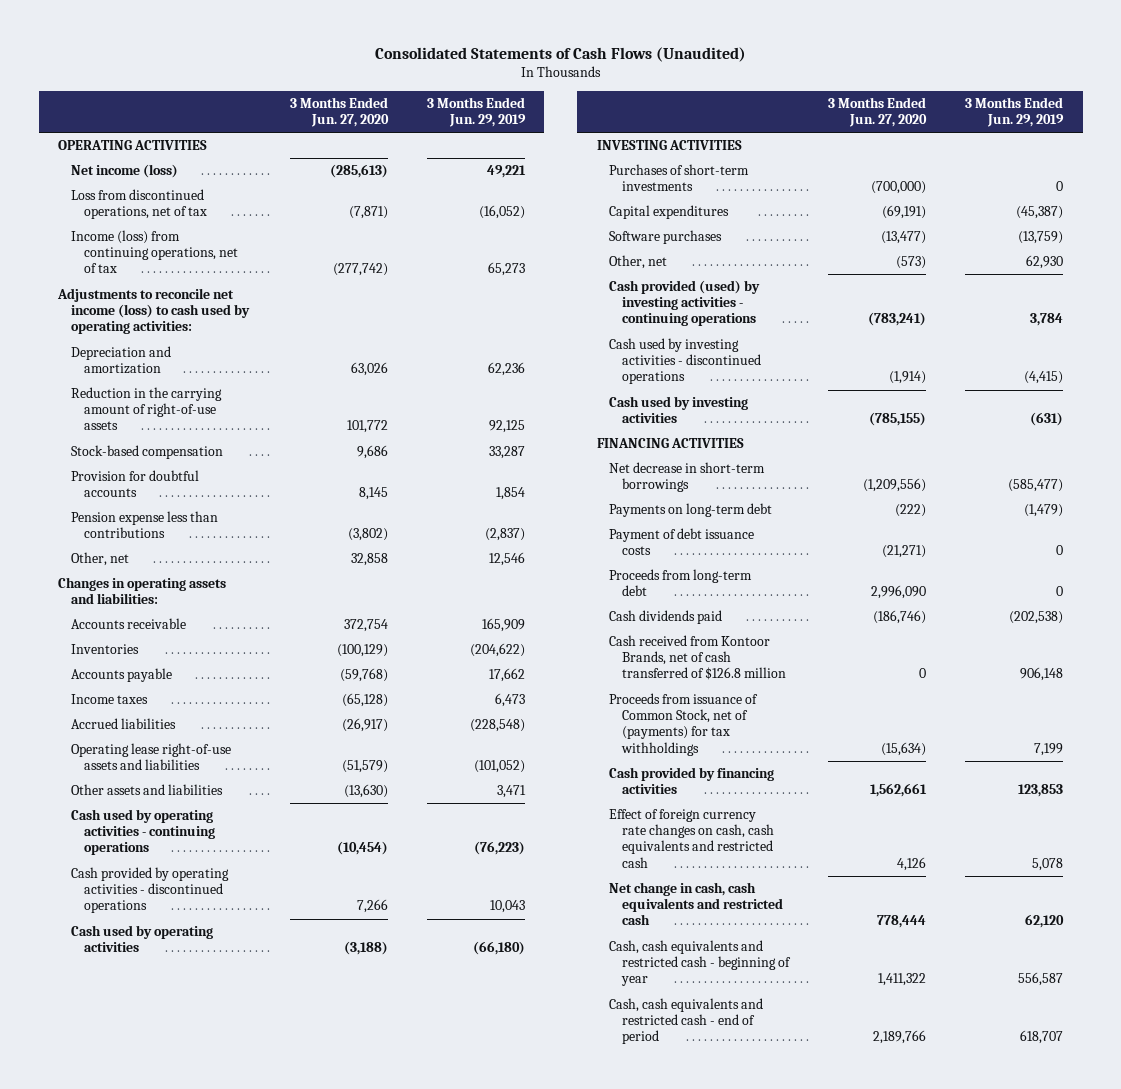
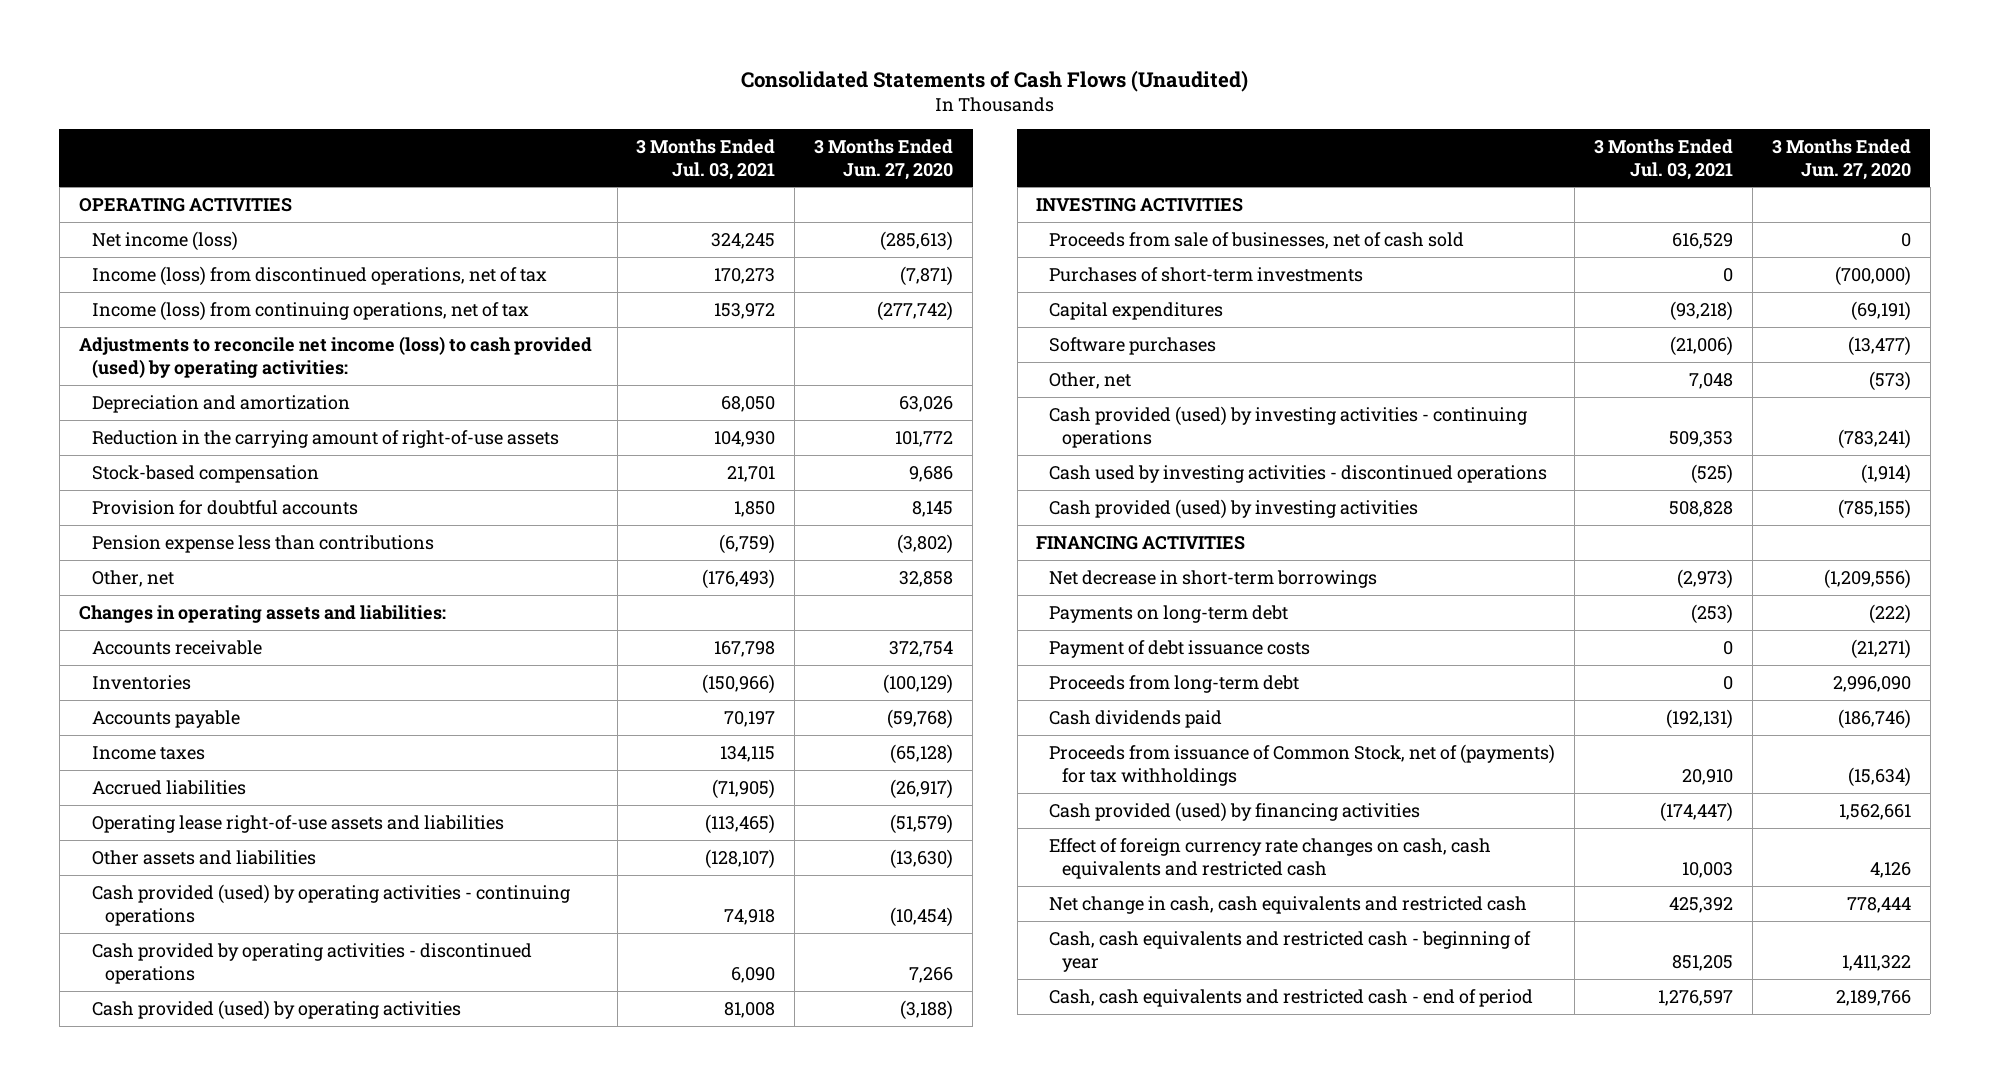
- | 3 Months Ended Jun. 27, 2020 | 3 Months Ended Jun. 29, 2019
+ | 3 Months Ended Jul. 03, 2021 | 3 Months Ended Jun. 27, 2020
- Loss from discontinued operations, net of tax | (7,871) | (16,052)
+ Income (loss) from discontinued operations, net of tax | 170,273 | (7,871)
- Adjustments to reconcile net income (loss) to cash used by operating activities:
+ Adjustments to reconcile net income (loss) to cash provided (used) by operating activities:
- Cash used by operating activities - continuing operations | (10,454) | (76,223)
+ Cash provided (used) by operating activities - continuing operations | 74,918 | (10,454)
- Cash used by operating activities | (3,188) | (66,180)
+ Cash provided (used) by operating activities | 81,008 | (3,188)
+ Proceeds from sale of businesses, net of cash sold | 616,529 | 0
- Cash used by investing activities | (785,155) | (631)
+ Cash provided (used) by investing activities | 508,828 | (785,155)
- Cash received from Kontoor Brands, net of cash transferred of $126.8 million | 0 | 906,148
- Cash provided by financing activities | 1,562,661 | 123,853
+ Cash provided (used) by financing activities | (174,447) | 1,562,661

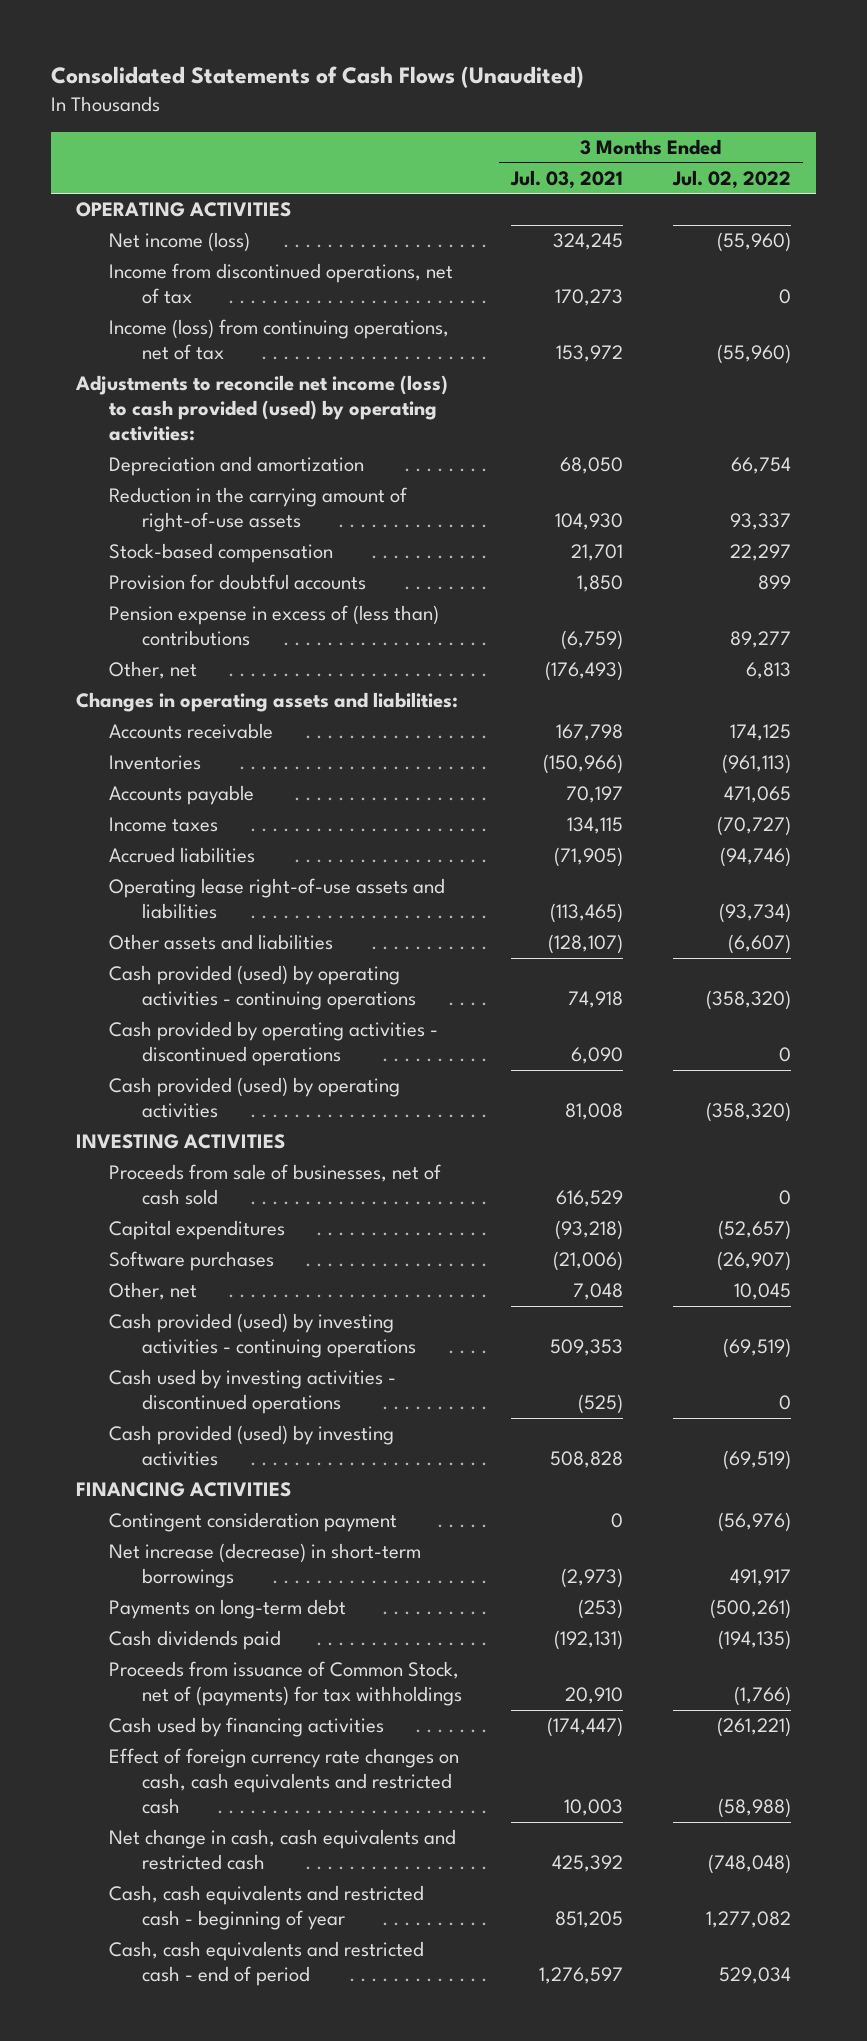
- | 3 Months Ended Jul. 03, 2021 | 3 Months Ended Jun. 27, 2020
+ | 3 Months Ended Jul. 03, 2021 | 3 Months Ended Jul. 02, 2022
- Income (loss) from discontinued operations, net of tax | 170,273 | (7,871)
+ Income from discontinued operations, net of tax | 170,273 | 0
- Pension expense less than contributions | (6,759) | (3,802)
+ Pension expense in excess of (less than) contributions | (6,759) | 89,277
- Purchases of short-term investments | 0 | (700,000)
- Net decrease in short-term borrowings | (2,973) | (1,209,556)
+ Contingent consideration payment | 0 | (56,976)
+ Net increase (decrease) in short-term borrowings | (2,973) | 491,917
- Payment of debt issuance costs | 0 | (21,271)
- Proceeds from long-term debt | 0 | 2,996,090
- Cash provided (used) by financing activities | (174,447) | 1,562,661
+ Cash used by financing activities | (174,447) | (261,221)

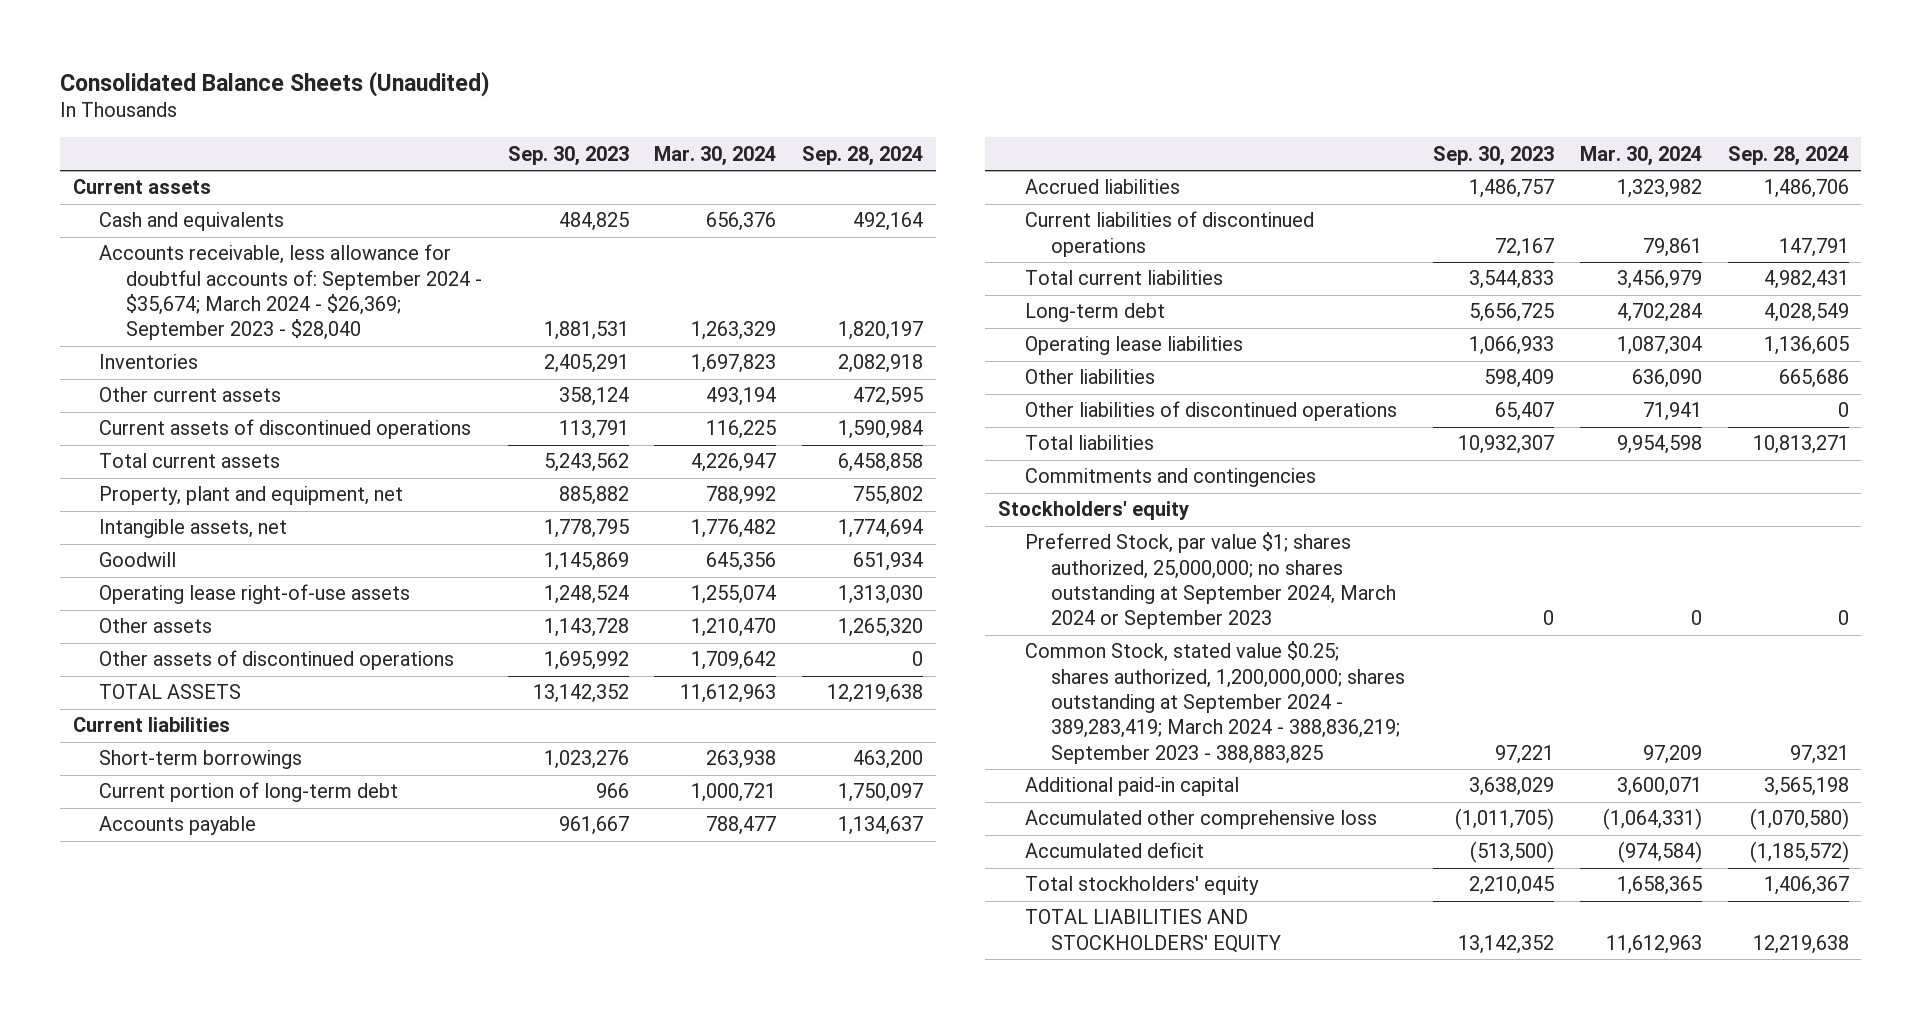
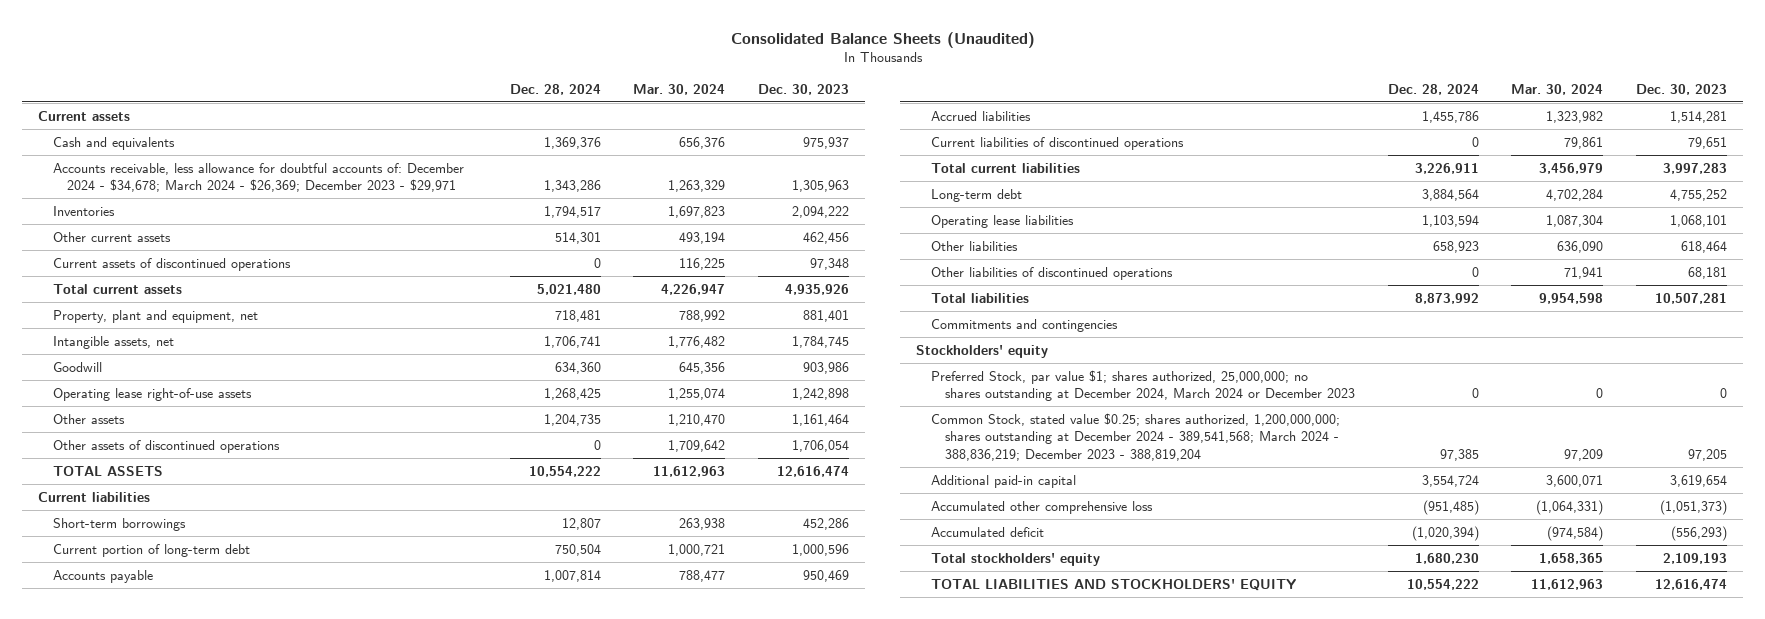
- | Sep. 30, 2023 | Mar. 30, 2024 | Sep. 28, 2024
+ | Dec. 28, 2024 | Mar. 30, 2024 | Dec. 30, 2023
- Accounts receivable, less allowance for doubtful accounts of: September 2024 - $35,674; March 2024 - $26,369; September 2023 - $28,040 | 1,881,531 | 1,263,329 | 1,820,197
+ Accounts receivable, less allowance for doubtful accounts of: December 2024 - $34,678; March 2024 - $26,369; December 2023 - $29,971 | 1,343,286 | 1,263,329 | 1,305,963
- Preferred Stock, par value $1; shares authorized, 25,000,000; no shares outstanding at September 2024, March 2024 or September 2023 | 0 | 0 | 0
- Common Stock, stated value $0.25; shares authorized, 1,200,000,000; shares outstanding at September 2024 - 389,283,419; March 2024 - 388,836,219; September 2023 - 388,883,825 | 97,221 | 97,209 | 97,321
+ Preferred Stock, par value $1; shares authorized, 25,000,000; no shares outstanding at December 2024, March 2024 or December 2023 | 0 | 0 | 0
+ Common Stock, stated value $0.25; shares authorized, 1,200,000,000; shares outstanding at December 2024 - 389,541,568; March 2024 - 388,836,219; December 2023 - 388,819,204 | 97,385 | 97,209 | 97,205

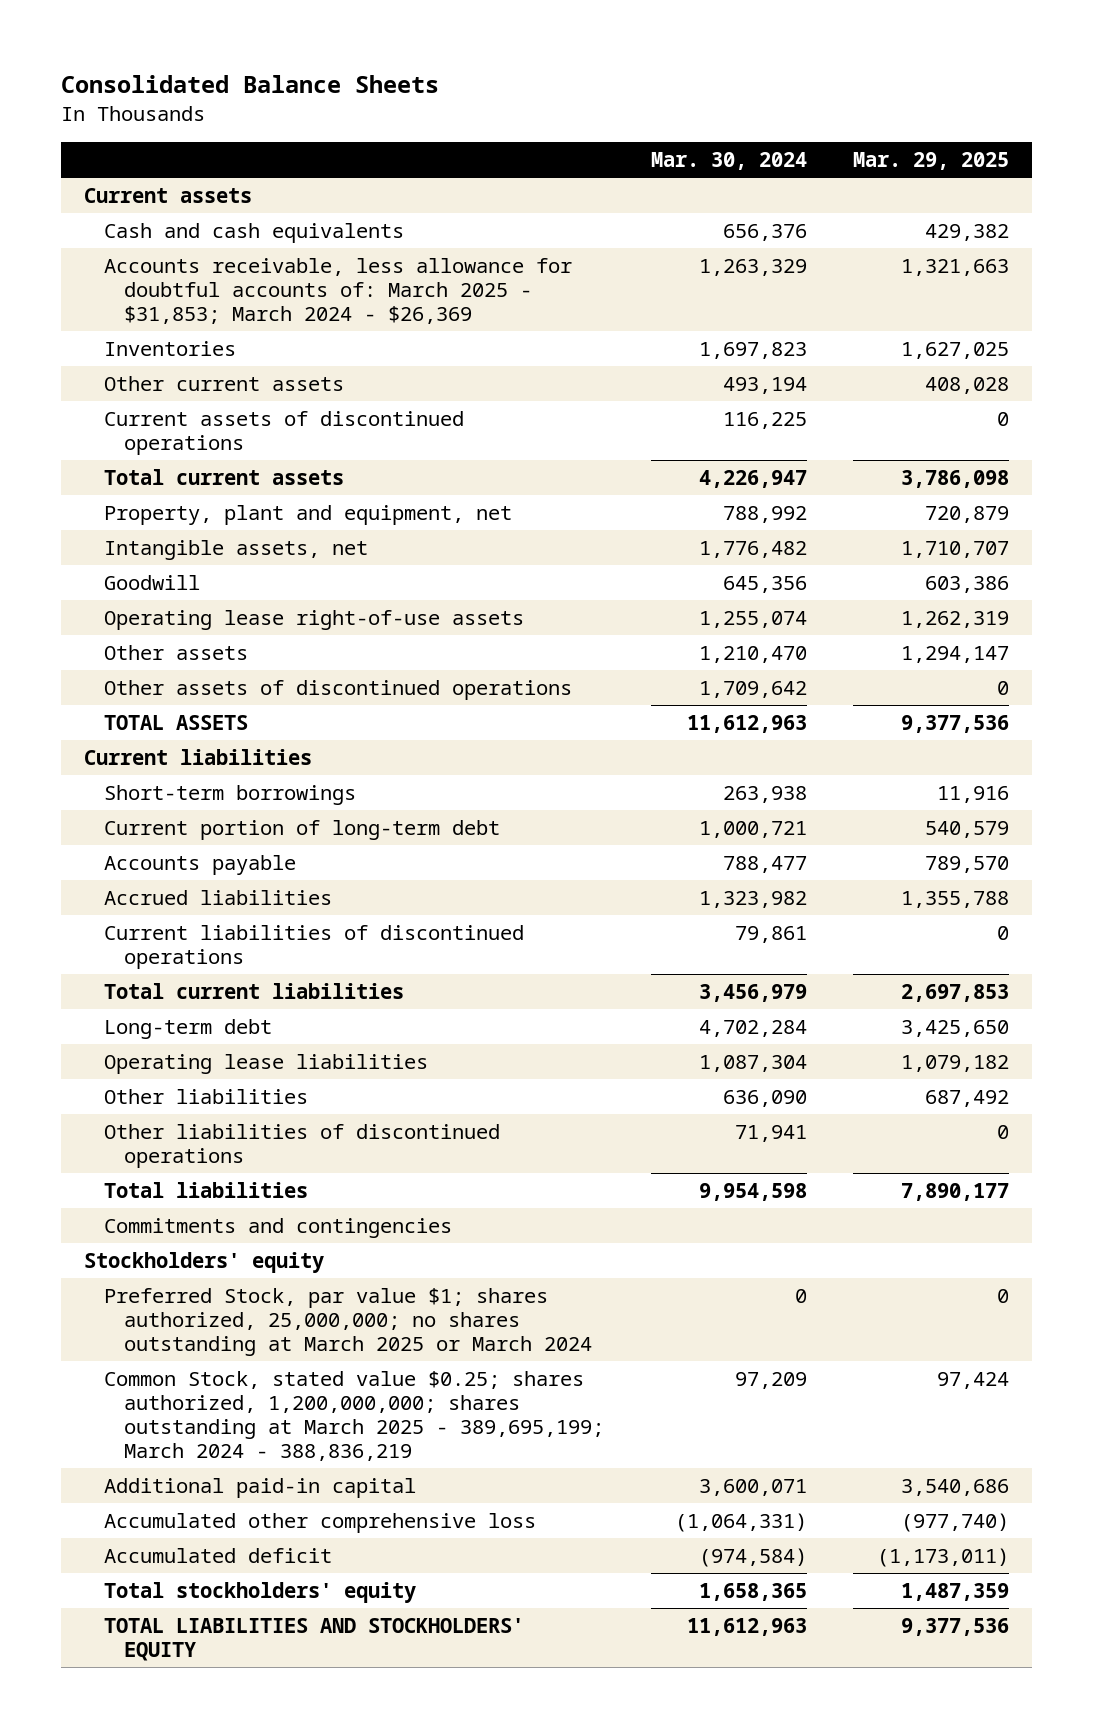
- Consolidated Balance Sheets (Unaudited)
+ Consolidated Balance Sheets
- | Dec. 28, 2024 | Mar. 30, 2024 | Dec. 30, 2023
+ | Mar. 30, 2024 | Mar. 29, 2025
- Cash and equivalents | 1,369,376 | 656,376 | 975,937
- Accounts receivable, less allowance for doubtful accounts of: December 2024 - $34,678; March 2024 - $26,369; December 2023 - $29,971 | 1,343,286 | 1,263,329 | 1,305,963
+ Cash and cash equivalents | 656,376 | 429,382
+ Accounts receivable, less allowance for doubtful accounts of: March 2025 - $31,853; March 2024 - $26,369 | 1,263,329 | 1,321,663
- Preferred Stock, par value $1; shares authorized, 25,000,000; no shares outstanding at December 2024, March 2024 or December 2023 | 0 | 0 | 0
- Common Stock, stated value $0.25; shares authorized, 1,200,000,000; shares outstanding at December 2024 - 389,541,568; March 2024 - 388,836,219; December 2023 - 388,819,204 | 97,385 | 97,209 | 97,205
+ Preferred Stock, par value $1; shares authorized, 25,000,000; no shares outstanding at March 2025 or March 2024 | 0 | 0
+ Common Stock, stated value $0.25; shares authorized, 1,200,000,000; shares outstanding at March 2025 - 389,695,199; March 2024 - 388,836,219 | 97,209 | 97,424

